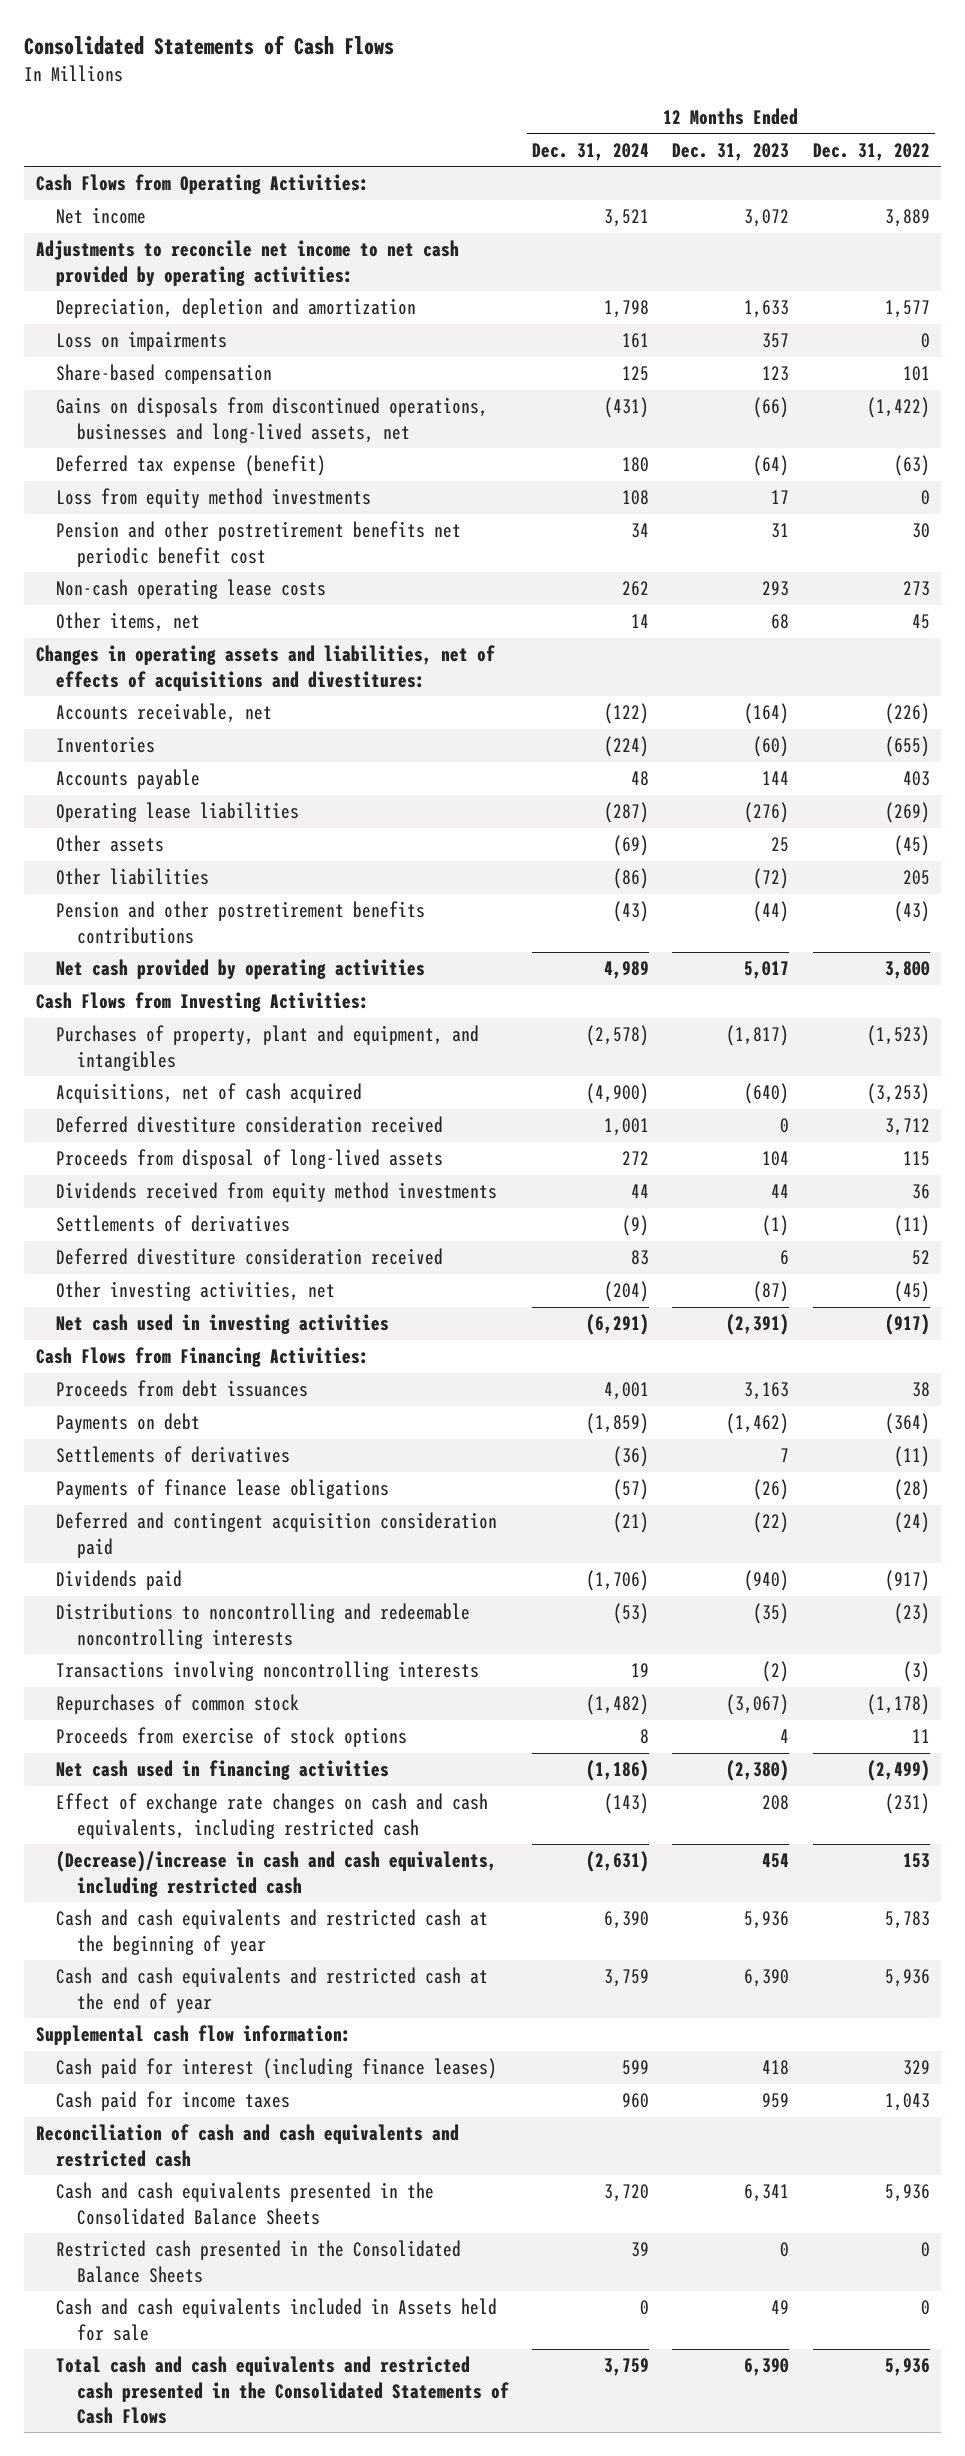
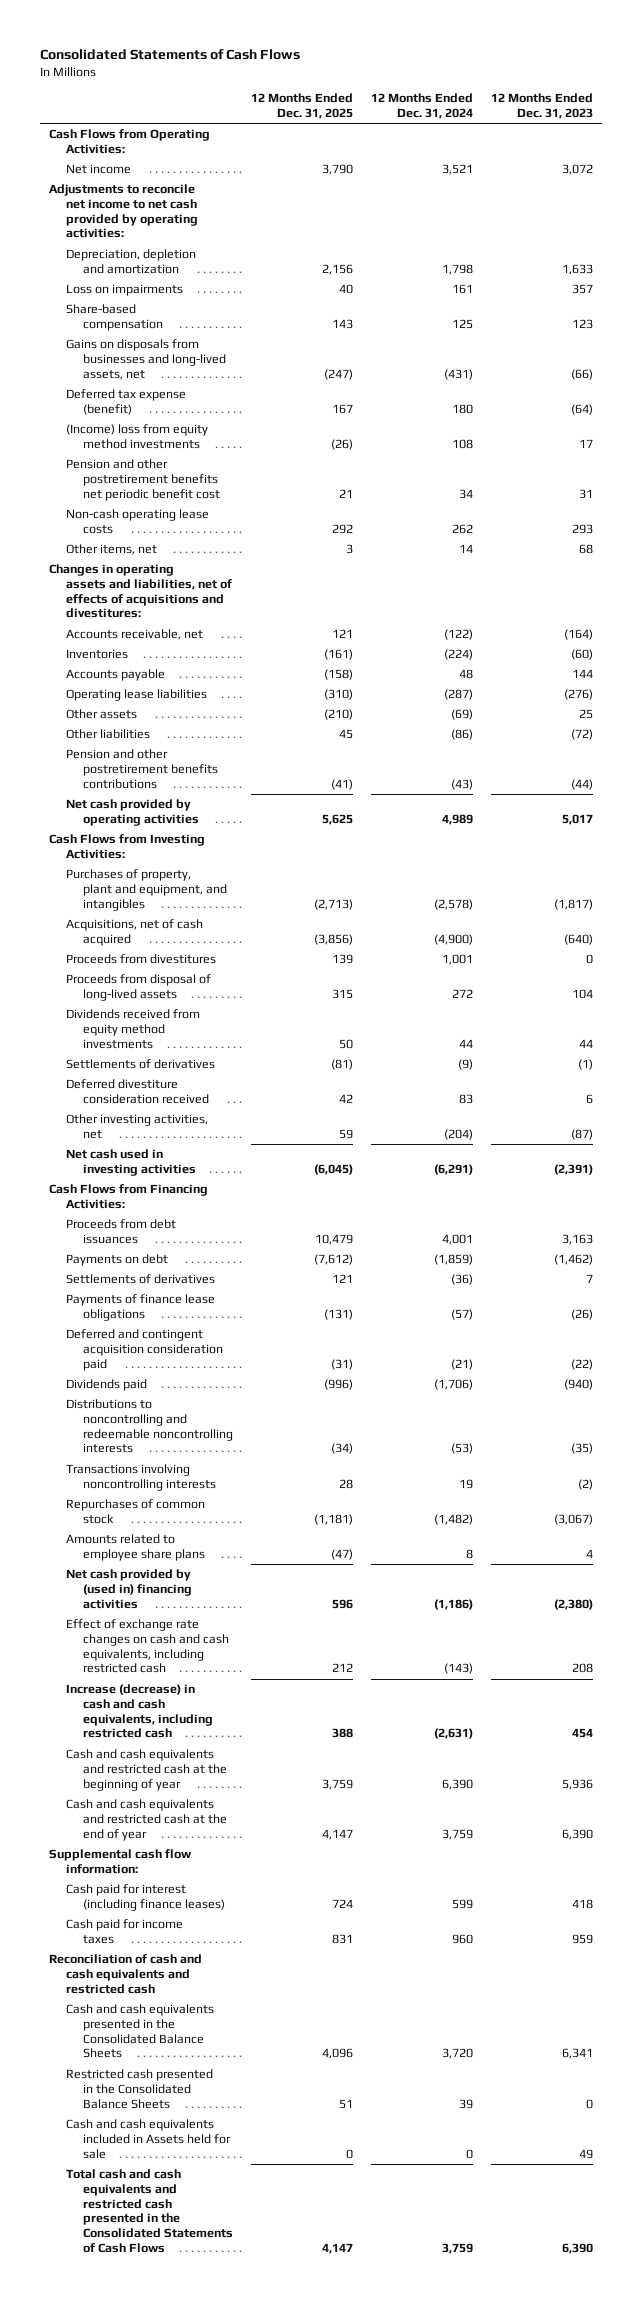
- | 12 Months Ended Dec. 31, 2024 | 12 Months Ended Dec. 31, 2023 | 12 Months Ended Dec. 31, 2022
+ | 12 Months Ended Dec. 31, 2025 | 12 Months Ended Dec. 31, 2024 | 12 Months Ended Dec. 31, 2023
- Gains on disposals from discontinued operations, businesses and long-lived assets, net | (431) | (66) | (1,422)
+ Gains on disposals from businesses and long-lived assets, net | (247) | (431) | (66)
- Loss from equity method investments | 108 | 17 | 0
+ (Income) loss from equity method investments | (26) | 108 | 17
- Deferred divestiture consideration received | 1,001 | 0 | 3,712
+ Proceeds from divestitures | 139 | 1,001 | 0
- Proceeds from exercise of stock options | 8 | 4 | 11
- Net cash used in financing activities | (1,186) | (2,380) | (2,499)
+ Amounts related to employee share plans | (47) | 8 | 4
+ Net cash provided by (used in) financing activities | 596 | (1,186) | (2,380)
- (Decrease)/increase in cash and cash equivalents, including restricted cash | (2,631) | 454 | 153
+ Increase (decrease) in cash and cash equivalents, including restricted cash | 388 | (2,631) | 454

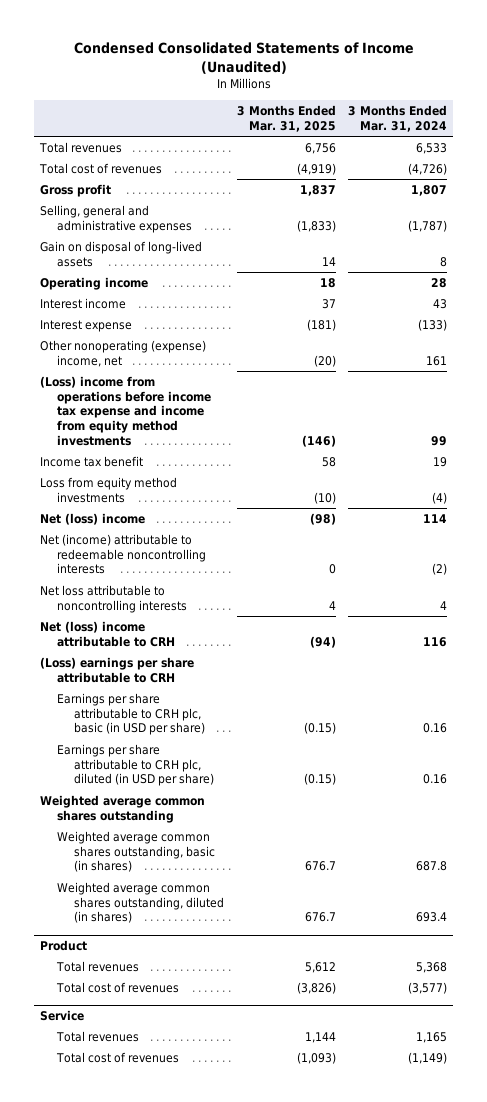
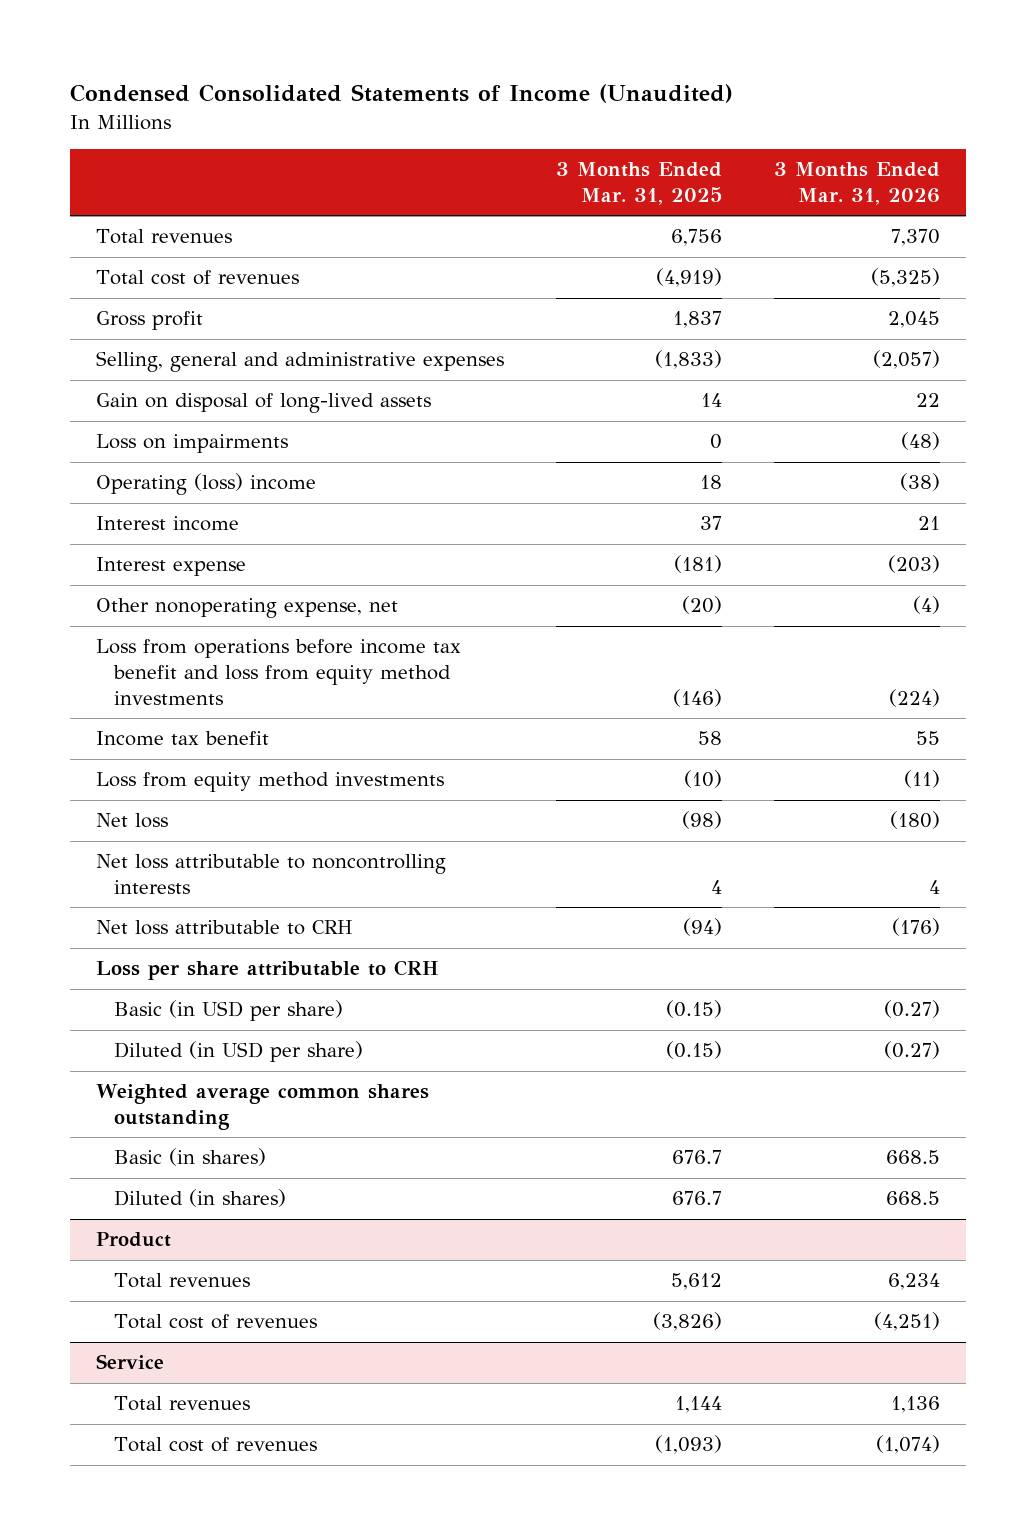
- | 3 Months Ended Mar. 31, 2025 | 3 Months Ended Mar. 31, 2024
+ | 3 Months Ended Mar. 31, 2025 | 3 Months Ended Mar. 31, 2026
- Operating income | 18 | 28
+ Loss on impairments | 0 | (48)
+ Operating (loss) income | 18 | (38)
- Other nonoperating (expense) income, net | (20) | 161
- (Loss) income from operations before income tax expense and income from equity method investments | (146) | 99
+ Other nonoperating expense, net | (20) | (4)
+ Loss from operations before income tax benefit and loss from equity method investments | (146) | (224)
- Net (loss) income | (98) | 114
- Net (income) attributable to redeemable noncontrolling interests | 0 | (2)
+ Net loss | (98) | (180)
- Net (loss) income attributable to CRH | (94) | 116
- (Loss) earnings per share attributable to CRH
- Earnings per share attributable to CRH plc, basic (in USD per share) | (0.15) | 0.16
- Earnings per share attributable to CRH plc, diluted (in USD per share) | (0.15) | 0.16
+ Net loss attributable to CRH | (94) | (176)
+ Loss per share attributable to CRH
+ Basic (in USD per share) | (0.15) | (0.27)
+ Diluted (in USD per share) | (0.15) | (0.27)
- Weighted average common shares outstanding, basic (in shares) | 676.7 | 687.8
- Weighted average common shares outstanding, diluted (in shares) | 676.7 | 693.4
+ Basic (in shares) | 676.7 | 668.5
+ Diluted (in shares) | 676.7 | 668.5

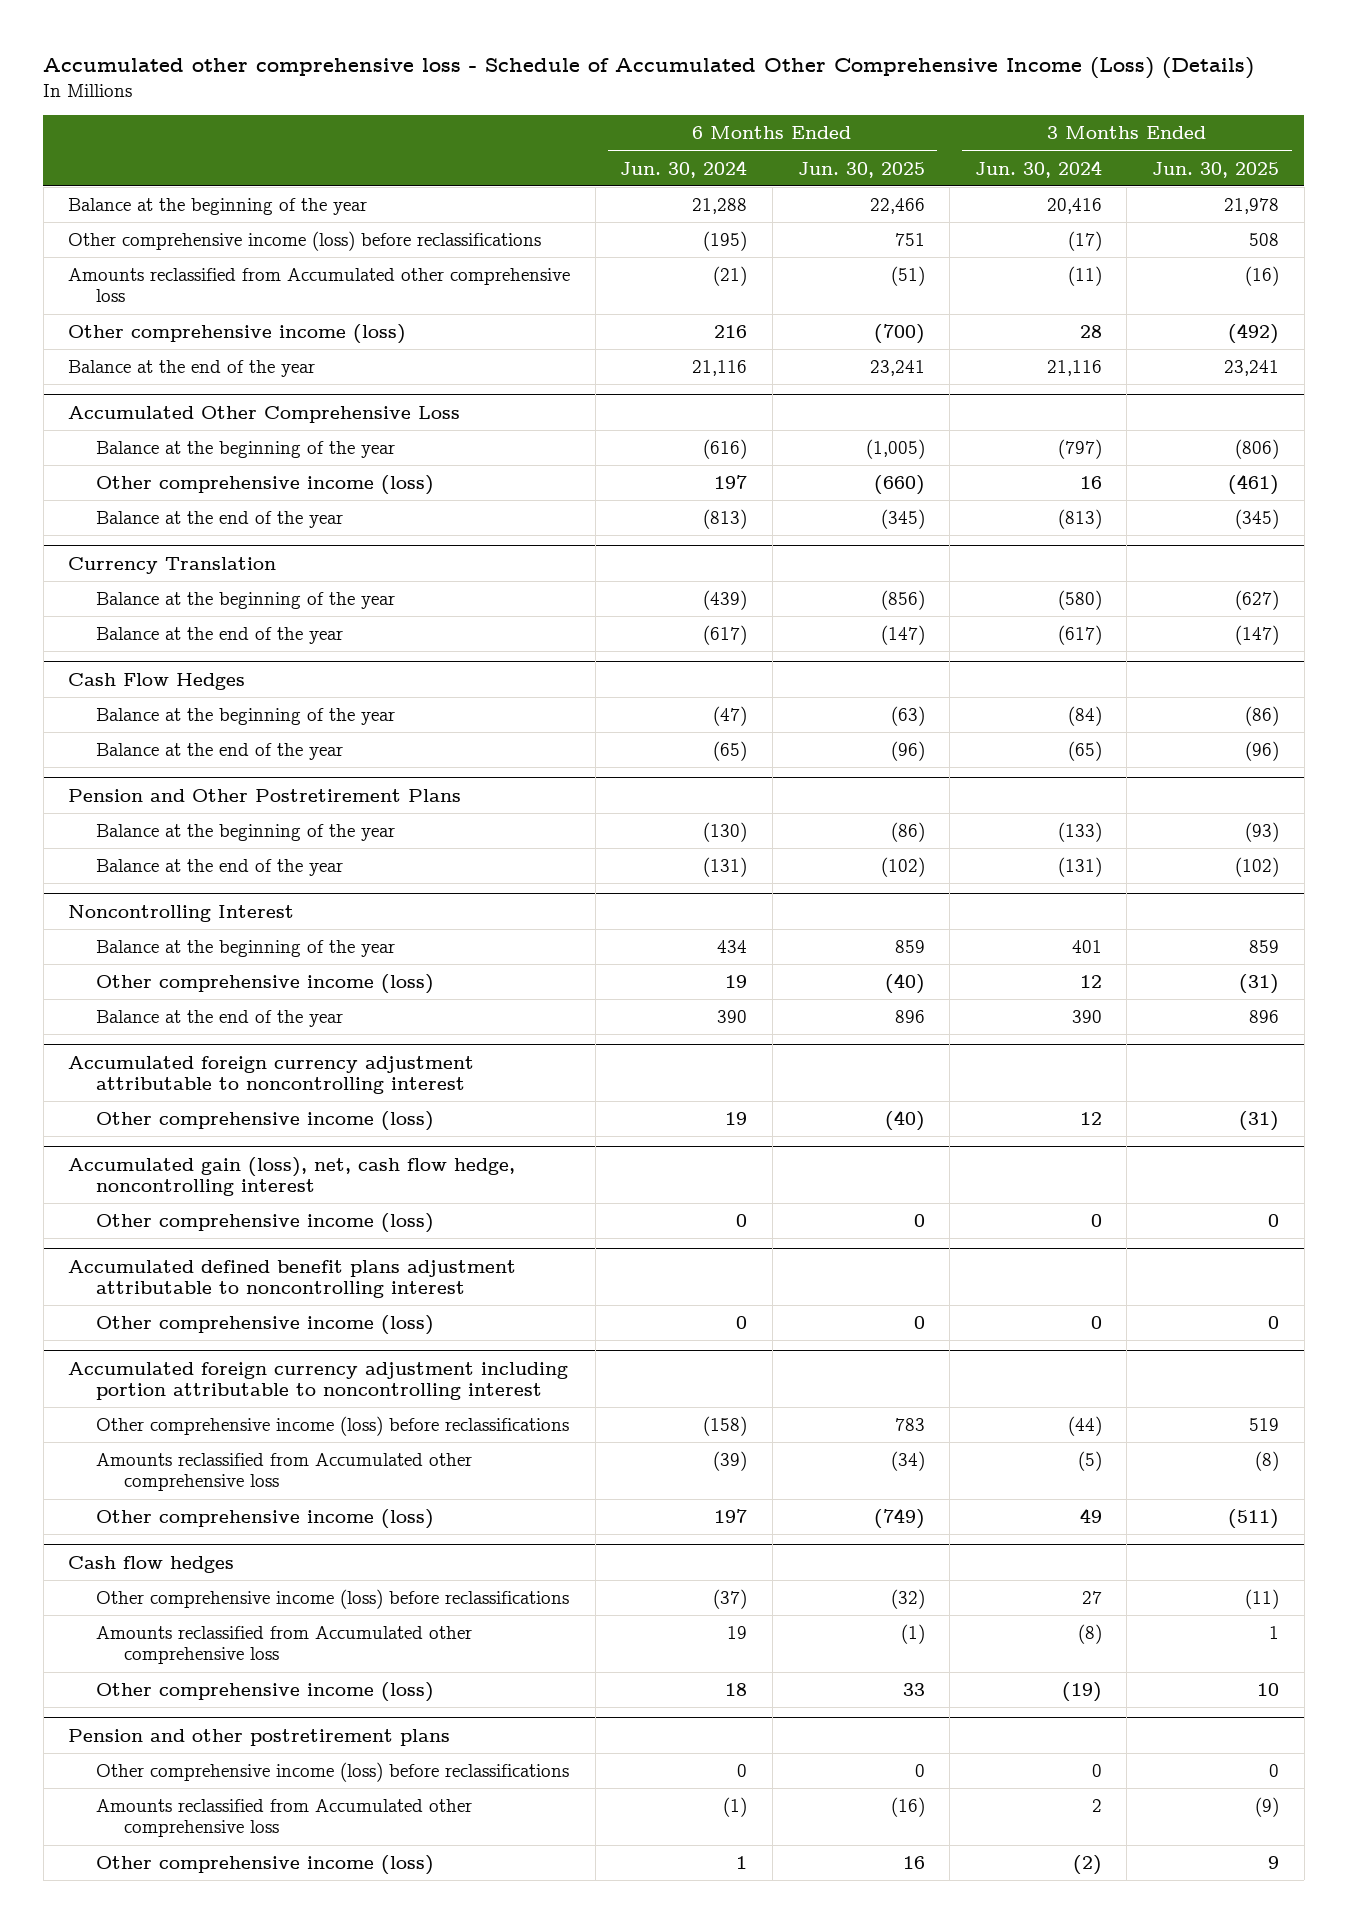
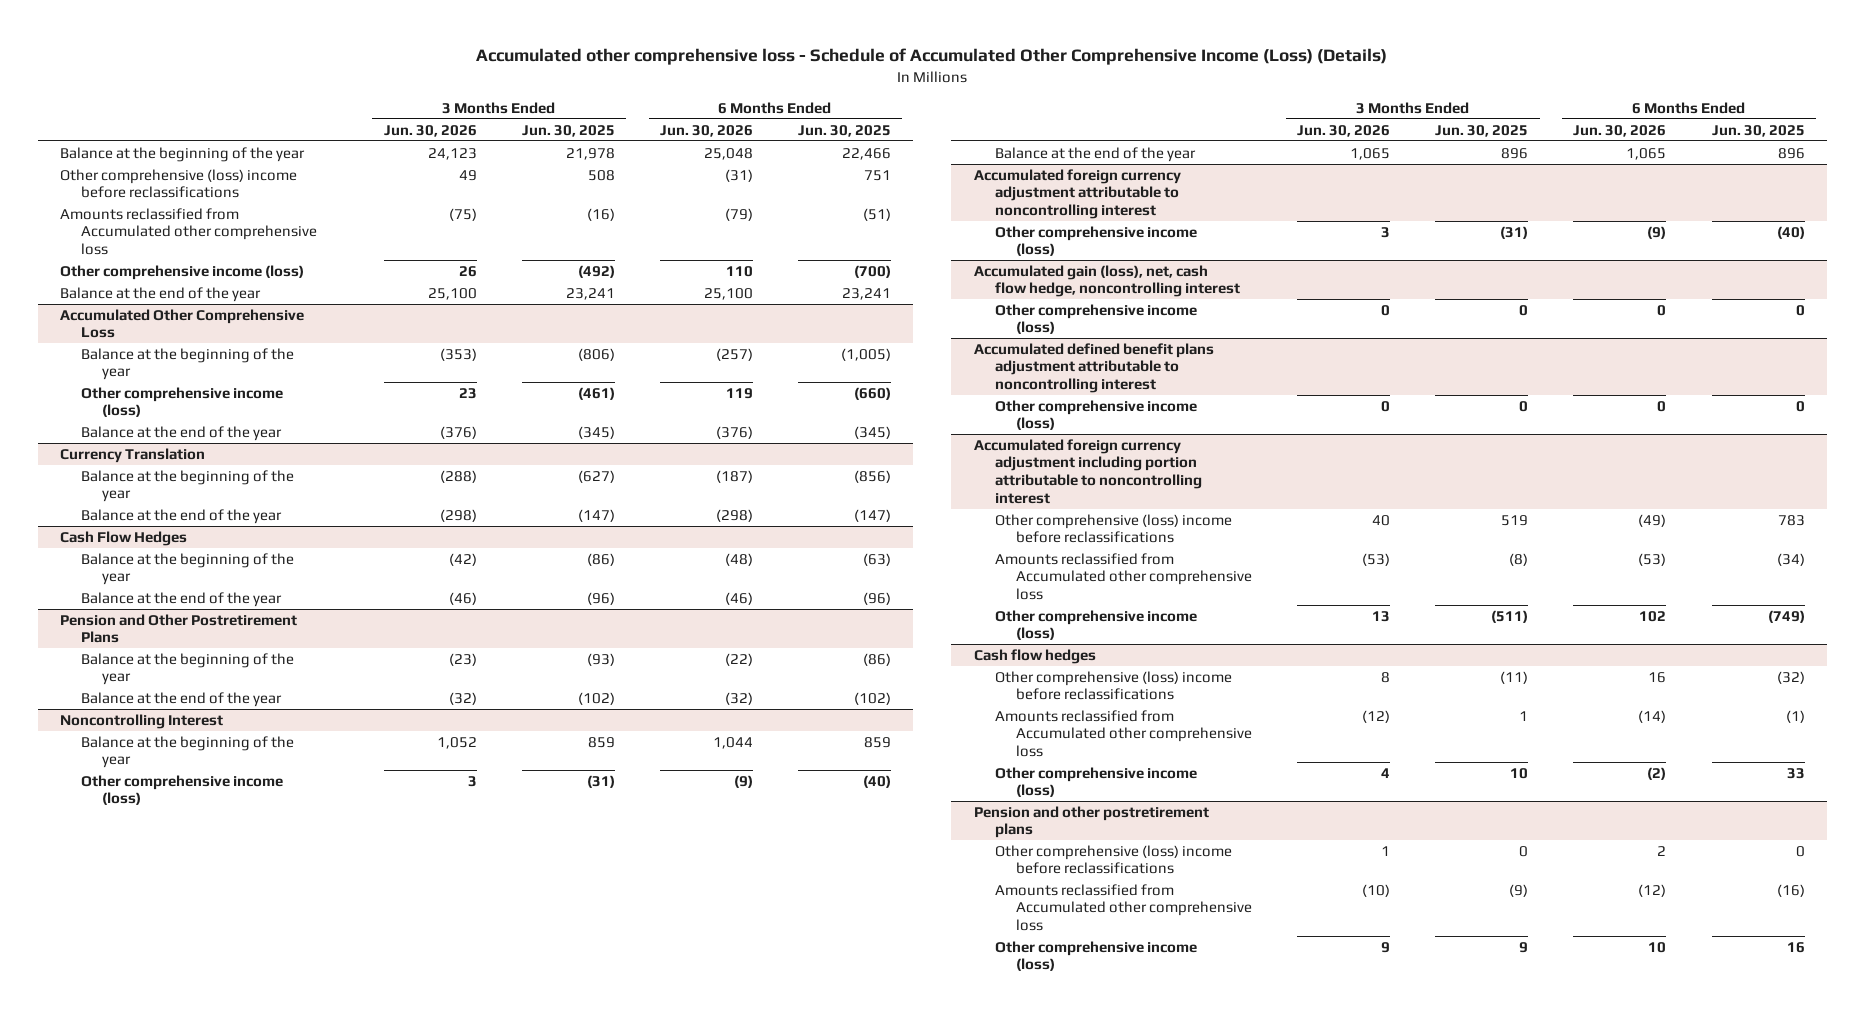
- | 6 Months Ended Jun. 30, 2024 | 6 Months Ended Jun. 30, 2025 | 3 Months Ended Jun. 30, 2024 | 3 Months Ended Jun. 30, 2025
+ | 3 Months Ended Jun. 30, 2026 | 3 Months Ended Jun. 30, 2025 | 6 Months Ended Jun. 30, 2026 | 6 Months Ended Jun. 30, 2025
- Other comprehensive income (loss) before reclassifications | (195) | 751 | (17) | 508
+ Other comprehensive (loss) income before reclassifications | 49 | 508 | (31) | 751
@ Accumulated foreign currency adjustment including portion attributable to noncontrolling interest
- Other comprehensive income (loss) before reclassifications | (158) | 783 | (44) | 519
+ Other comprehensive (loss) income before reclassifications | 40 | 519 | (49) | 783
@ Cash flow hedges
- Other comprehensive income (loss) before reclassifications | (37) | (32) | 27 | (11)
+ Other comprehensive (loss) income before reclassifications | 8 | (11) | 16 | (32)
@ Pension and other postretirement plans
- Other comprehensive income (loss) before reclassifications | 0 | 0 | 0 | 0
+ Other comprehensive (loss) income before reclassifications | 1 | 0 | 2 | 0

